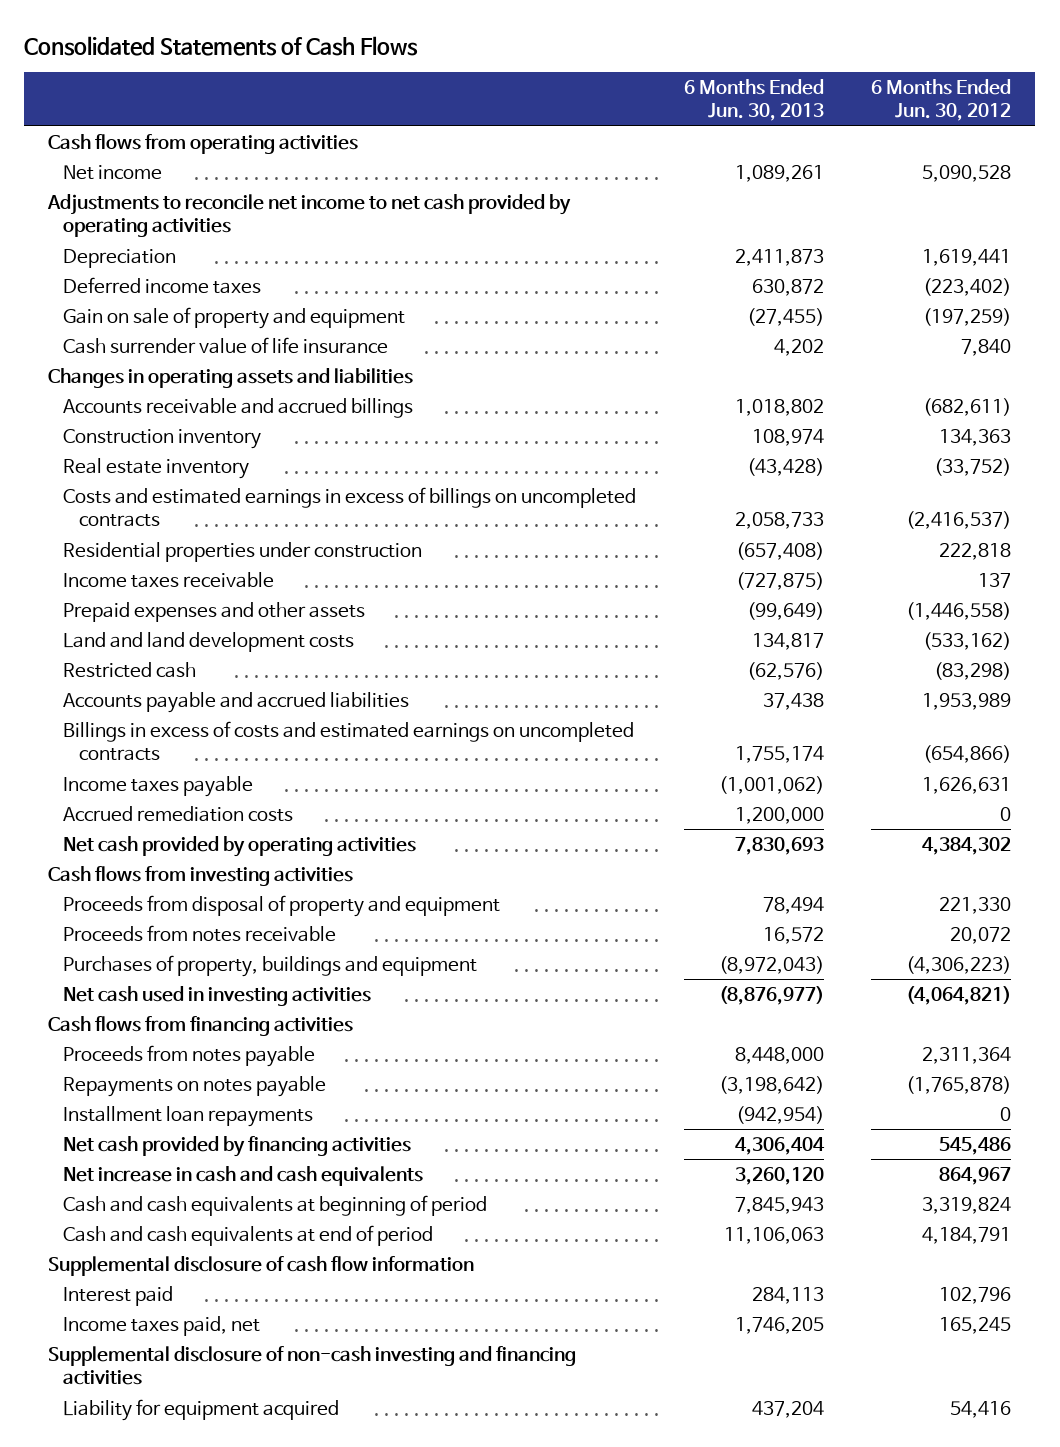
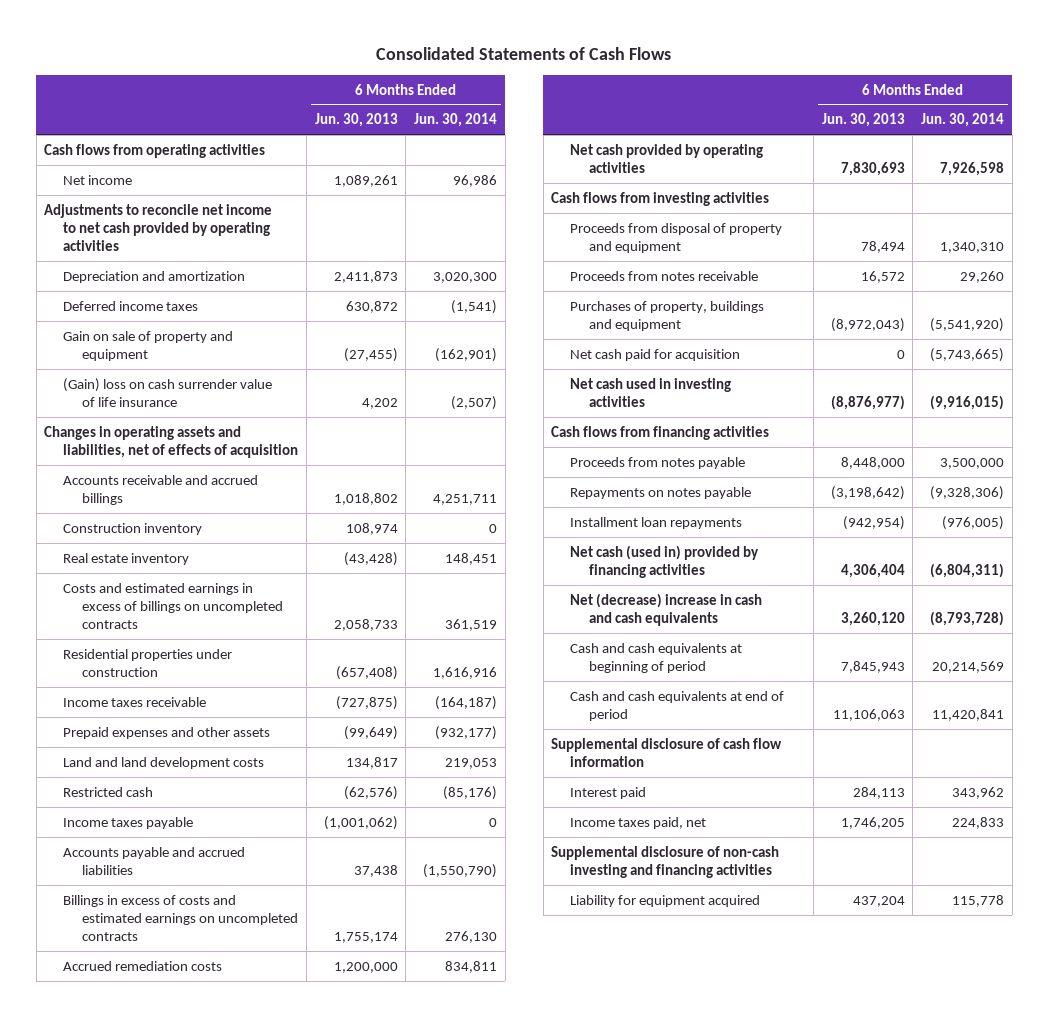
- | 6 Months Ended Jun. 30, 2013 | 6 Months Ended Jun. 30, 2012
+ | 6 Months Ended Jun. 30, 2013 | 6 Months Ended Jun. 30, 2014
- Depreciation | 2,411,873 | 1,619,441
+ Depreciation and amortization | 2,411,873 | 3,020,300
- Cash surrender value of life insurance | 4,202 | 7,840
- Changes in operating assets and liabilities
+ (Gain) loss on cash surrender value of life insurance | 4,202 | (2,507)
+ Changes in operating assets and liabilities, net of effects of acquisition
moved up: Income taxes payable | (1,001,062) | 0
+ Net cash paid for acquisition | 0 | (5,743,665)
- Net cash provided by financing activities | 4,306,404 | 545,486
- Net increase in cash and cash equivalents | 3,260,120 | 864,967
+ Net cash (used in) provided by financing activities | 4,306,404 | (6,804,311)
+ Net (decrease) increase in cash and cash equivalents | 3,260,120 | (8,793,728)

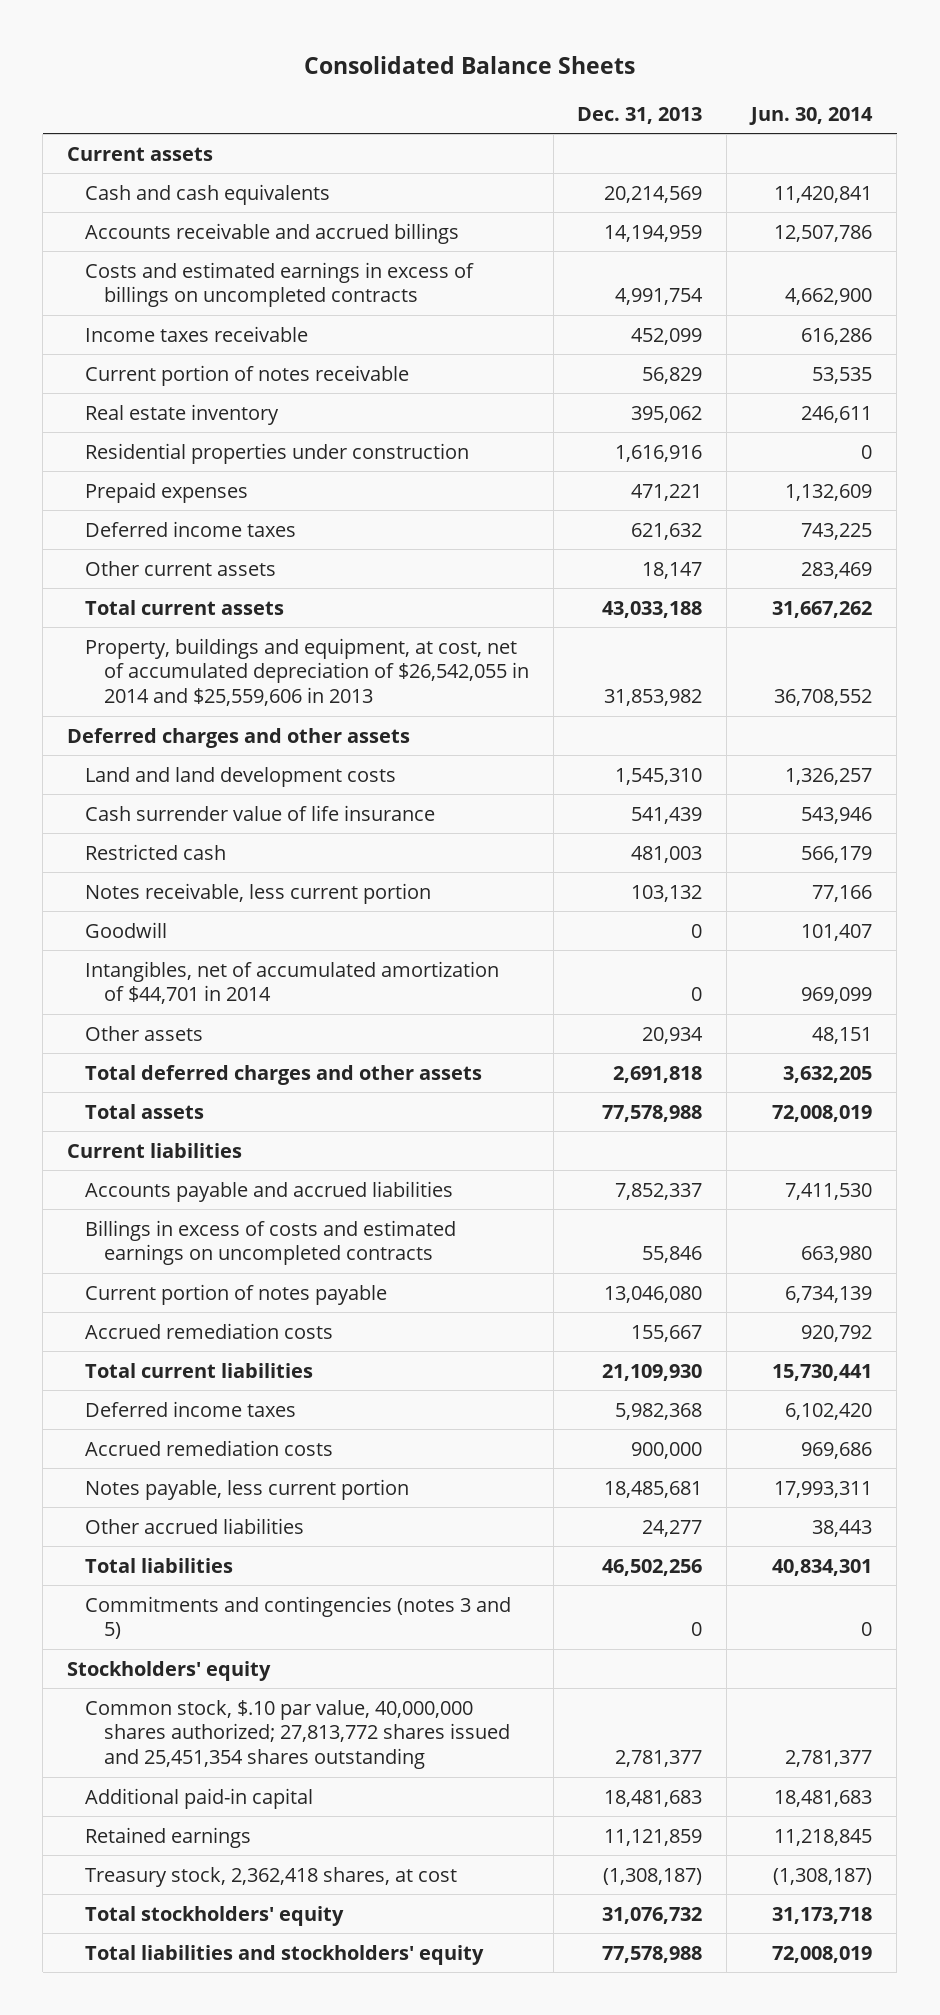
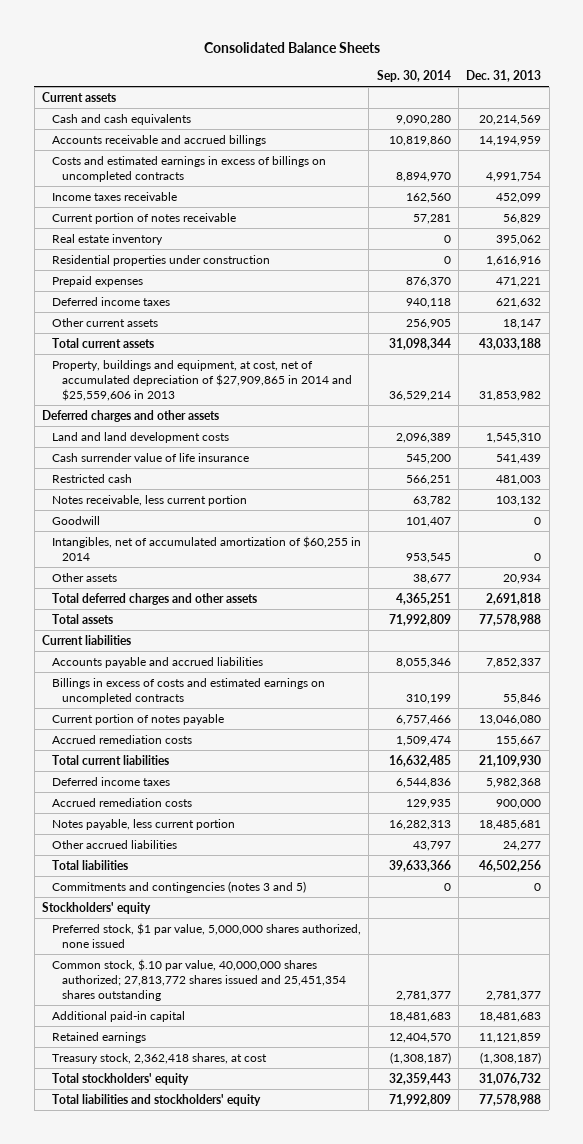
- | Dec. 31, 2013 | Jun. 30, 2014
+ | Sep. 30, 2014 | Dec. 31, 2013
- Property, buildings and equipment, at cost, net of accumulated depreciation of $26,542,055 in 2014 and $25,559,606 in 2013 | 31,853,982 | 36,708,552
+ Property, buildings and equipment, at cost, net of accumulated depreciation of $27,909,865 in 2014 and $25,559,606 in 2013 | 36,529,214 | 31,853,982
- Intangibles, net of accumulated amortization of $44,701 in 2014 | 0 | 969,099
+ Intangibles, net of accumulated amortization of $60,255 in 2014 | 953,545 | 0
+ Preferred stock, $1 par value, 5,000,000 shares authorized, none issued

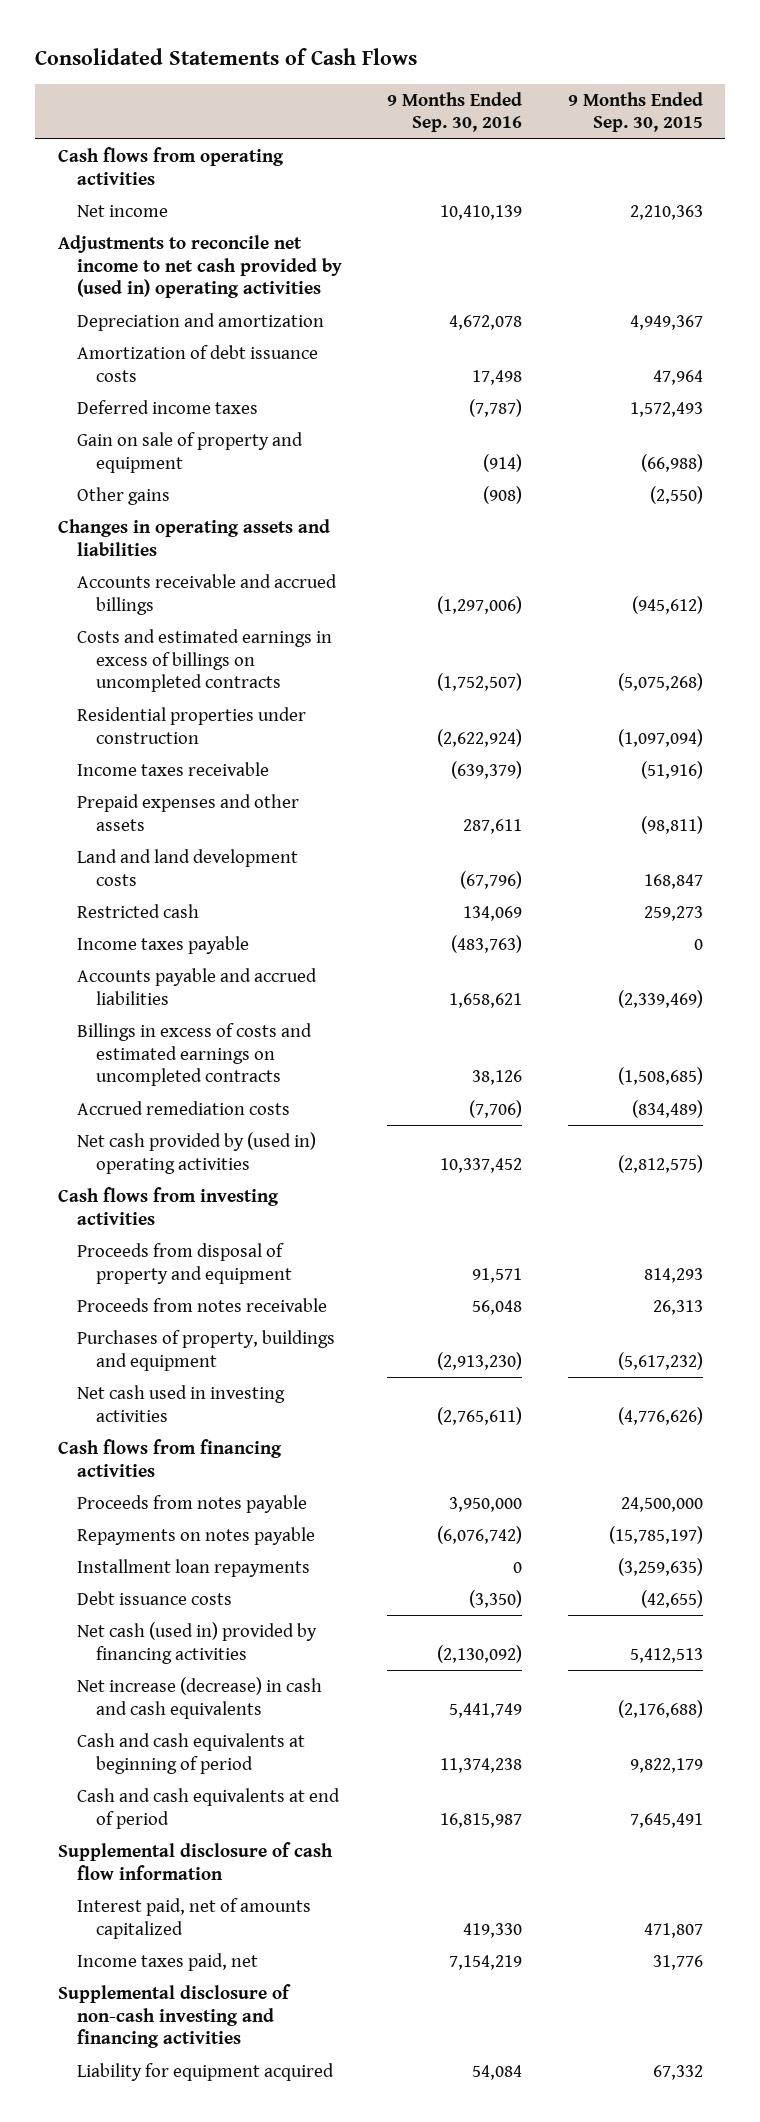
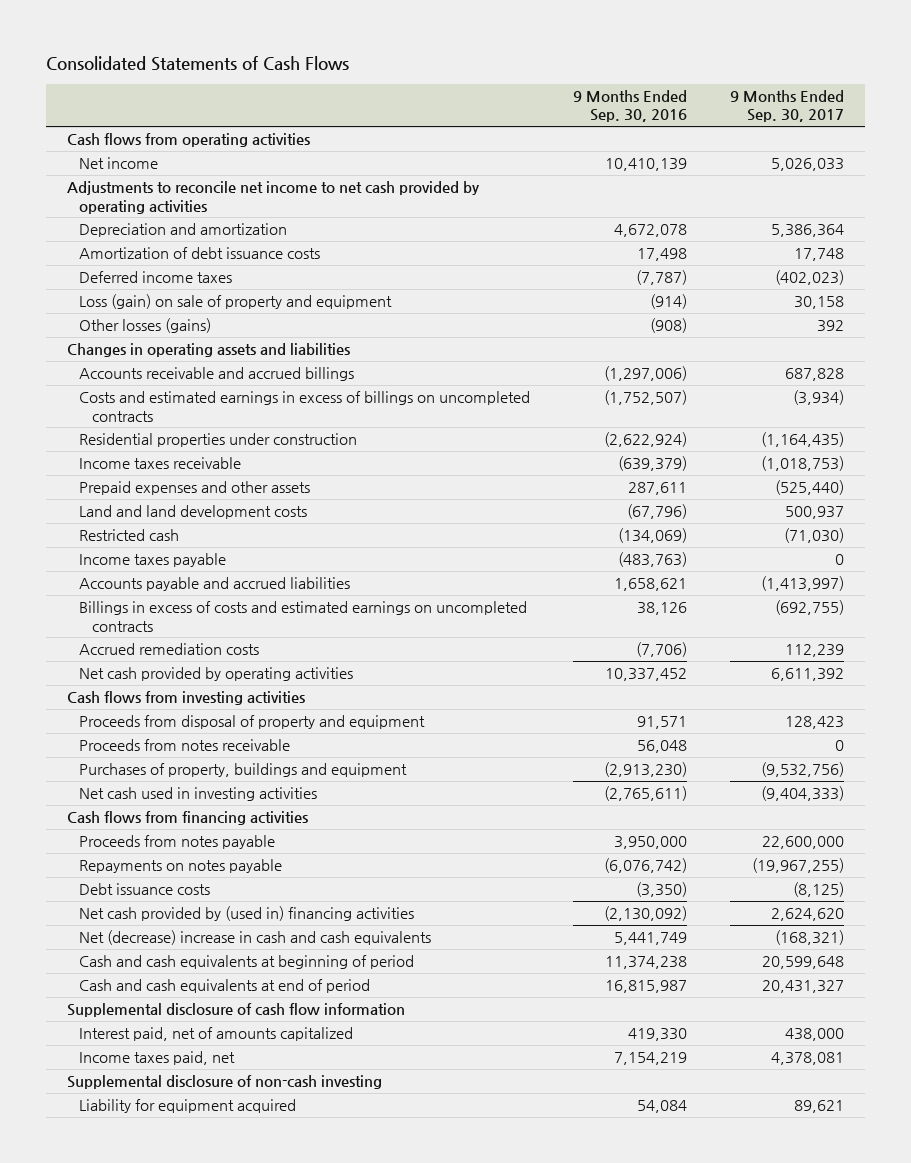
- | 9 Months Ended Sep. 30, 2016 | 9 Months Ended Sep. 30, 2015
+ | 9 Months Ended Sep. 30, 2016 | 9 Months Ended Sep. 30, 2017
- Adjustments to reconcile net income to net cash provided by (used in) operating activities
+ Adjustments to reconcile net income to net cash provided by operating activities
- Gain on sale of property and equipment | (914) | (66,988)
- Other gains | (908) | (2,550)
+ Loss (gain) on sale of property and equipment | (914) | 30,158
+ Other losses (gains) | (908) | 392
- Restricted cash | 134,069 | 259,273
+ Restricted cash | (134,069) | (71,030)
- Net cash provided by (used in) operating activities | 10,337,452 | (2,812,575)
+ Net cash provided by operating activities | 10,337,452 | 6,611,392
- Installment loan repayments | 0 | (3,259,635)
- Net cash (used in) provided by financing activities | (2,130,092) | 5,412,513
- Net increase (decrease) in cash and cash equivalents | 5,441,749 | (2,176,688)
+ Net cash provided by (used in) financing activities | (2,130,092) | 2,624,620
+ Net (decrease) increase in cash and cash equivalents | 5,441,749 | (168,321)
- Supplemental disclosure of non-cash investing and financing activities
+ Supplemental disclosure of non-cash investing

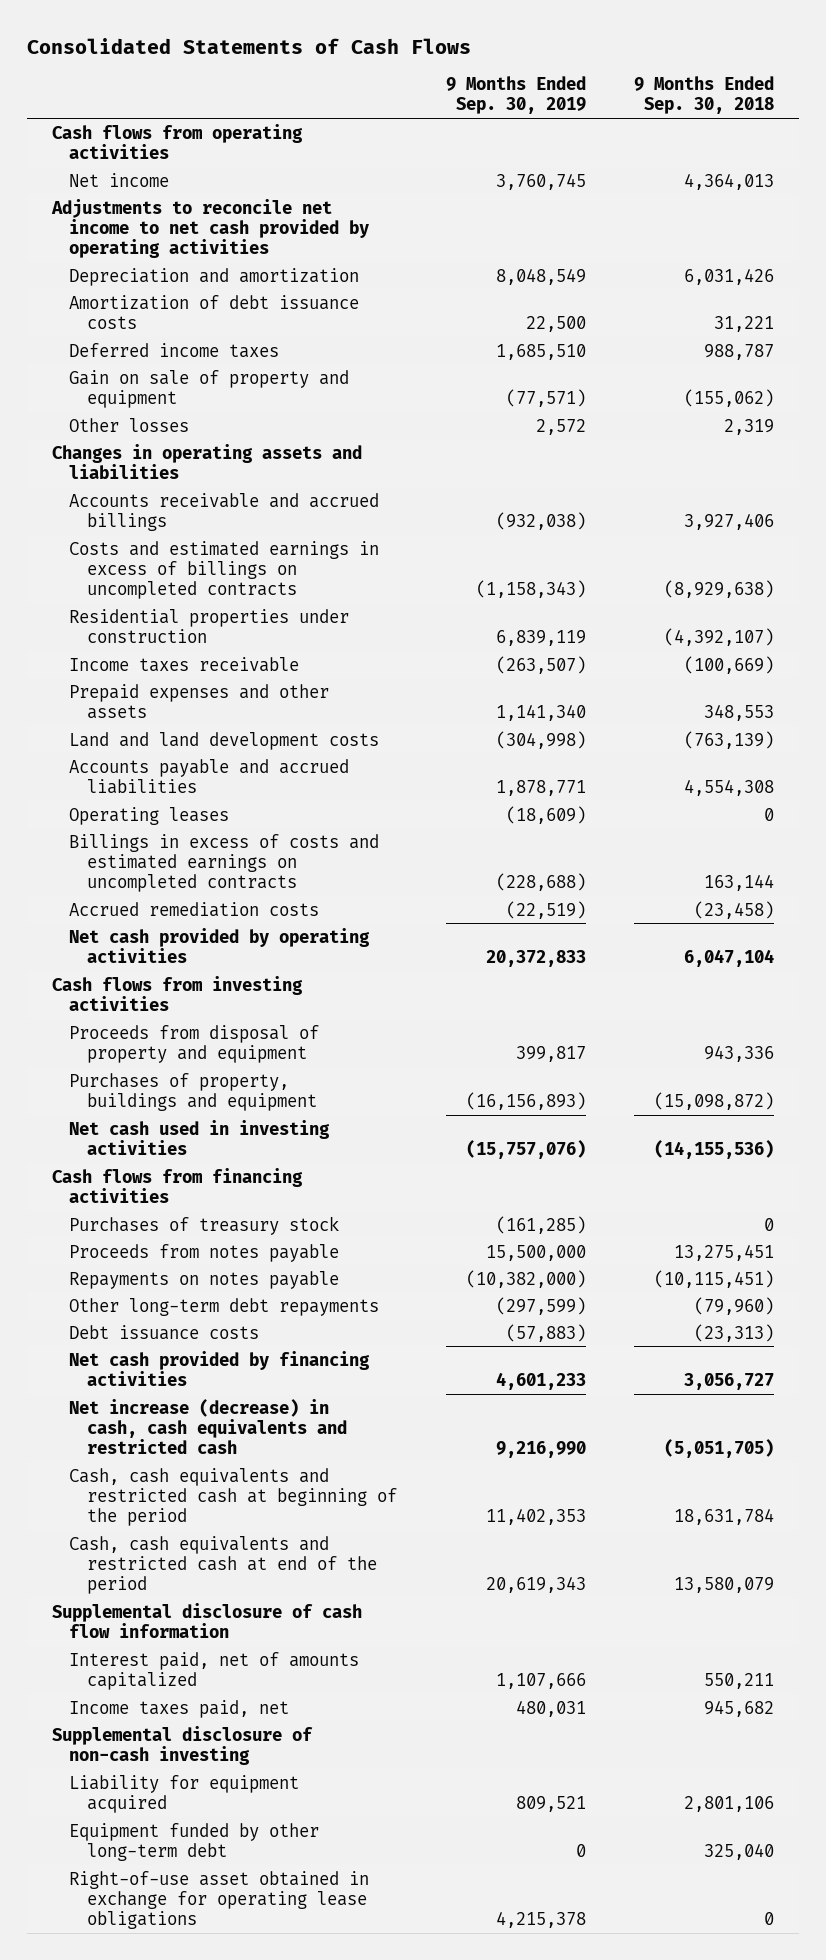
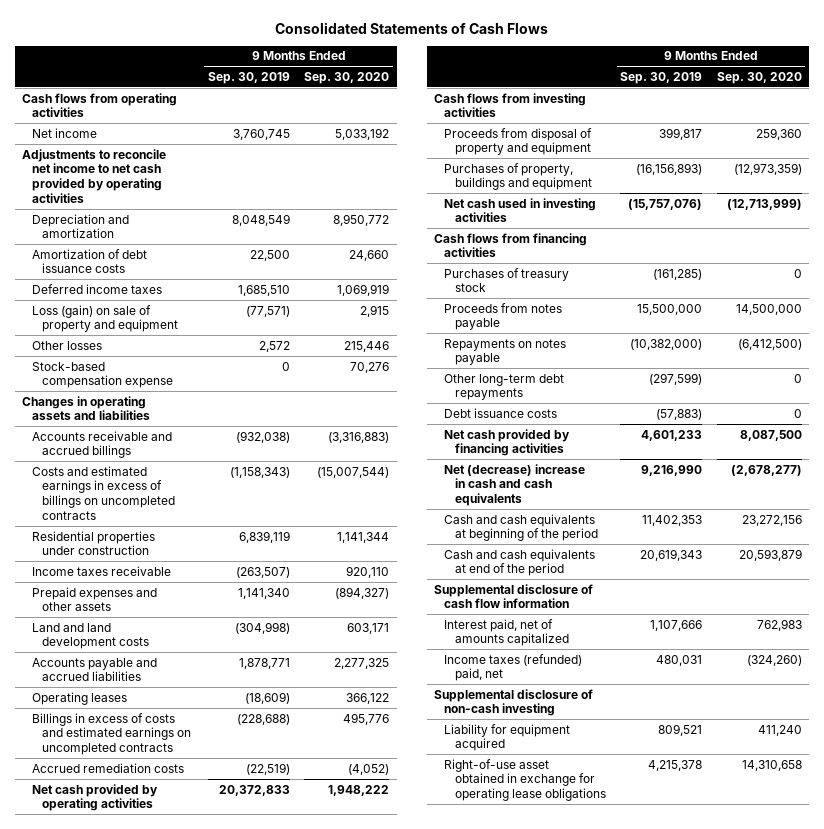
- | 9 Months Ended Sep. 30, 2019 | 9 Months Ended Sep. 30, 2018
+ | 9 Months Ended Sep. 30, 2019 | 9 Months Ended Sep. 30, 2020
- Gain on sale of property and equipment | (77,571) | (155,062)
+ Loss (gain) on sale of property and equipment | (77,571) | 2,915
+ Stock-based compensation expense | 0 | 70,276
- Net increase (decrease) in cash, cash equivalents and restricted cash | 9,216,990 | (5,051,705)
- Cash, cash equivalents and restricted cash at beginning of the period | 11,402,353 | 18,631,784
- Cash, cash equivalents and restricted cash at end of the period | 20,619,343 | 13,580,079
+ Net (decrease) increase in cash and cash equivalents | 9,216,990 | (2,678,277)
+ Cash and cash equivalents at beginning of the period | 11,402,353 | 23,272,156
+ Cash and cash equivalents at end of the period | 20,619,343 | 20,593,879
- Income taxes paid, net | 480,031 | 945,682
+ Income taxes (refunded) paid, net | 480,031 | (324,260)
- Equipment funded by other long-term debt | 0 | 325,040

